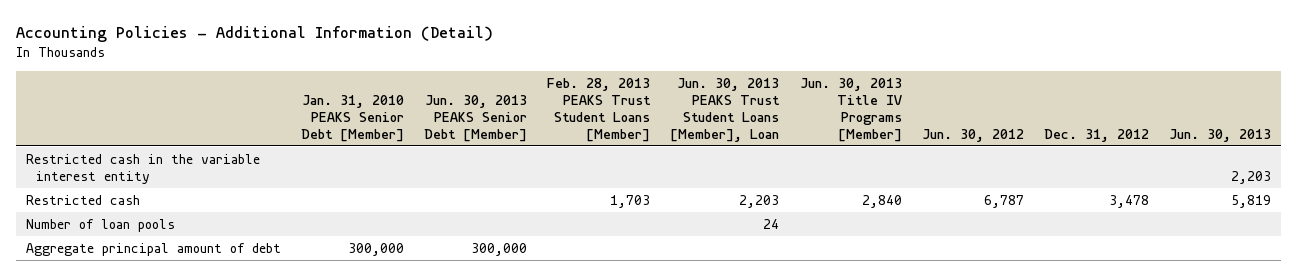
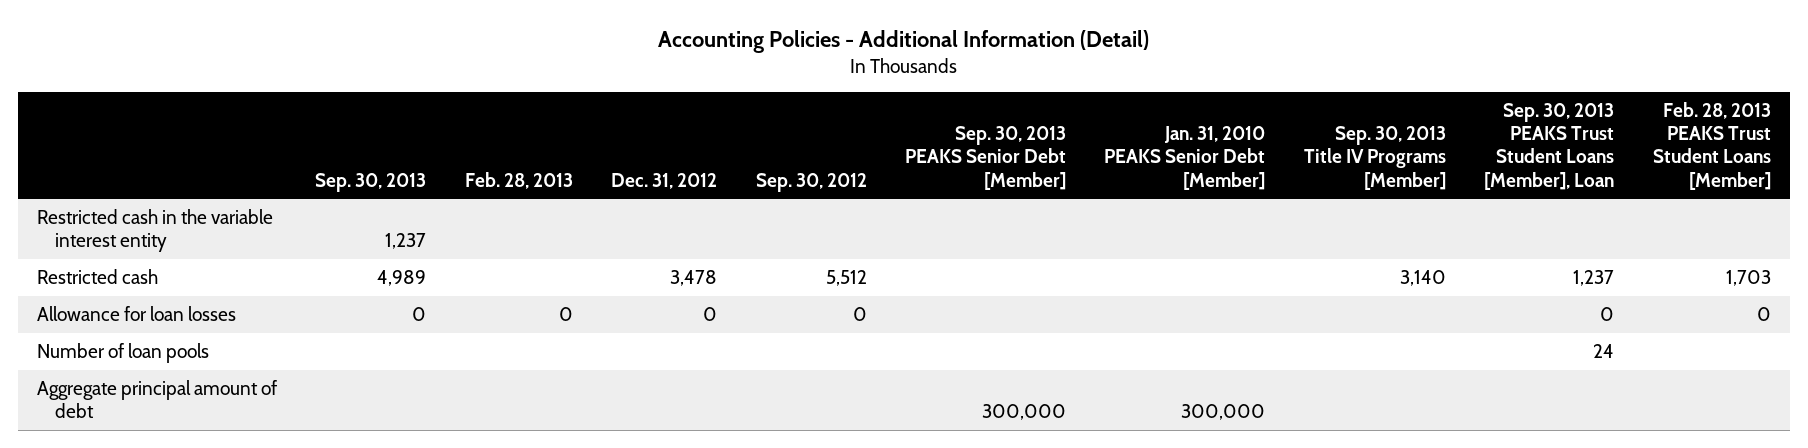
- | Jan. 31, 2010 PEAKS Senior Debt [Member] | Jun. 30, 2013 PEAKS Senior Debt [Member] | Feb. 28, 2013 PEAKS Trust Student Loans [Member] | Jun. 30, 2013 PEAKS Trust Student Loans [Member], Loan | Jun. 30, 2013 Title IV Programs [Member] | Jun. 30, 2012 | Dec. 31, 2012 | Jun. 30, 2013
+ | Sep. 30, 2013 | Feb. 28, 2013 | Dec. 31, 2012 | Sep. 30, 2012 | Sep. 30, 2013 PEAKS Senior Debt [Member] | Jan. 31, 2010 PEAKS Senior Debt [Member] | Sep. 30, 2013 Title IV Programs [Member] | Sep. 30, 2013 PEAKS Trust Student Loans [Member], Loan | Feb. 28, 2013 PEAKS Trust Student Loans [Member]
+ Allowance for loan losses | 0 | 0 | 0 | 0 | | | | 0 | 0

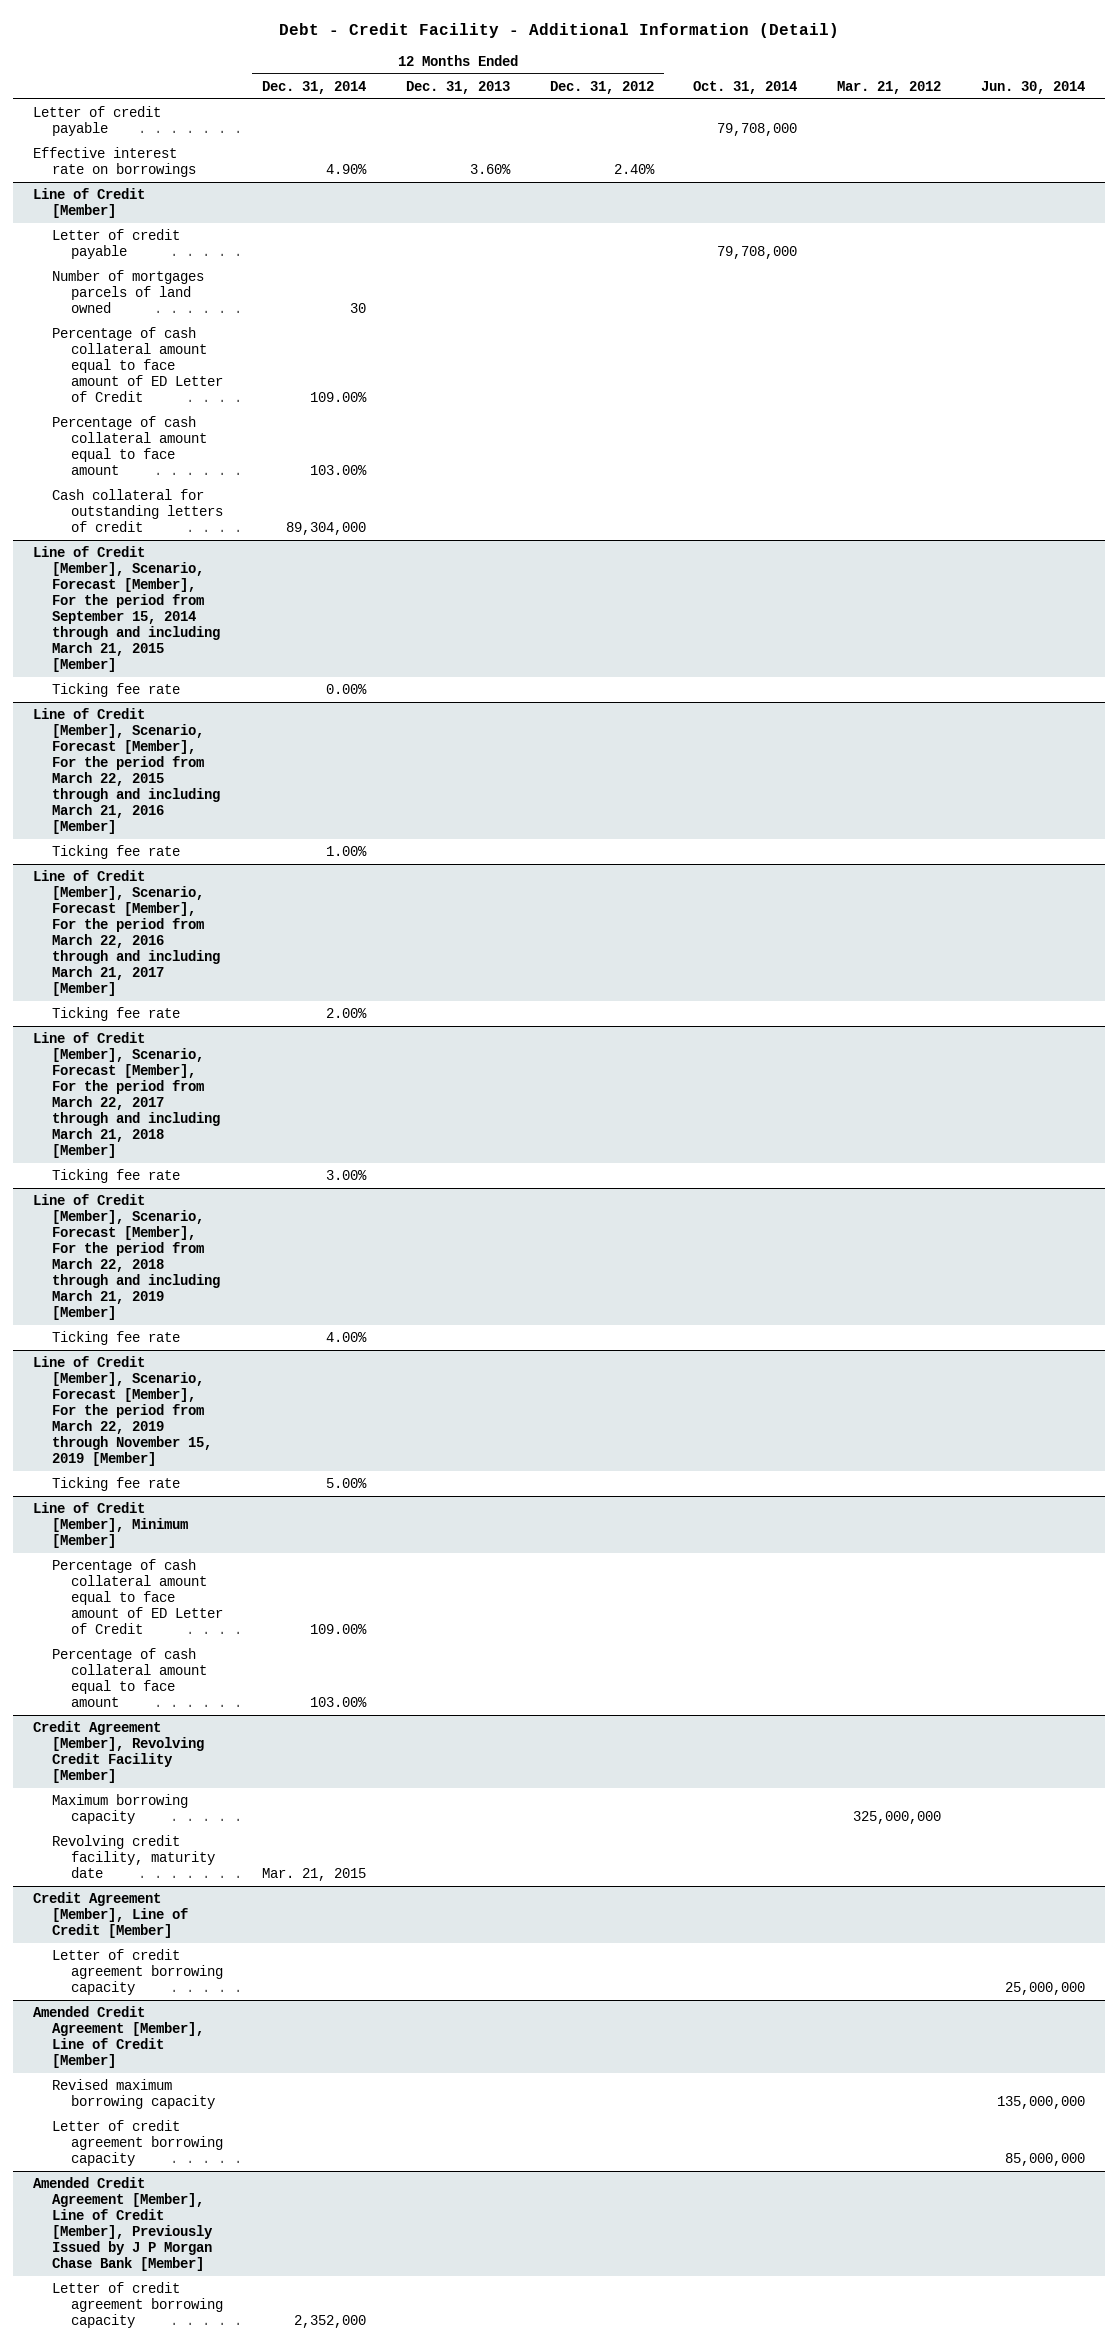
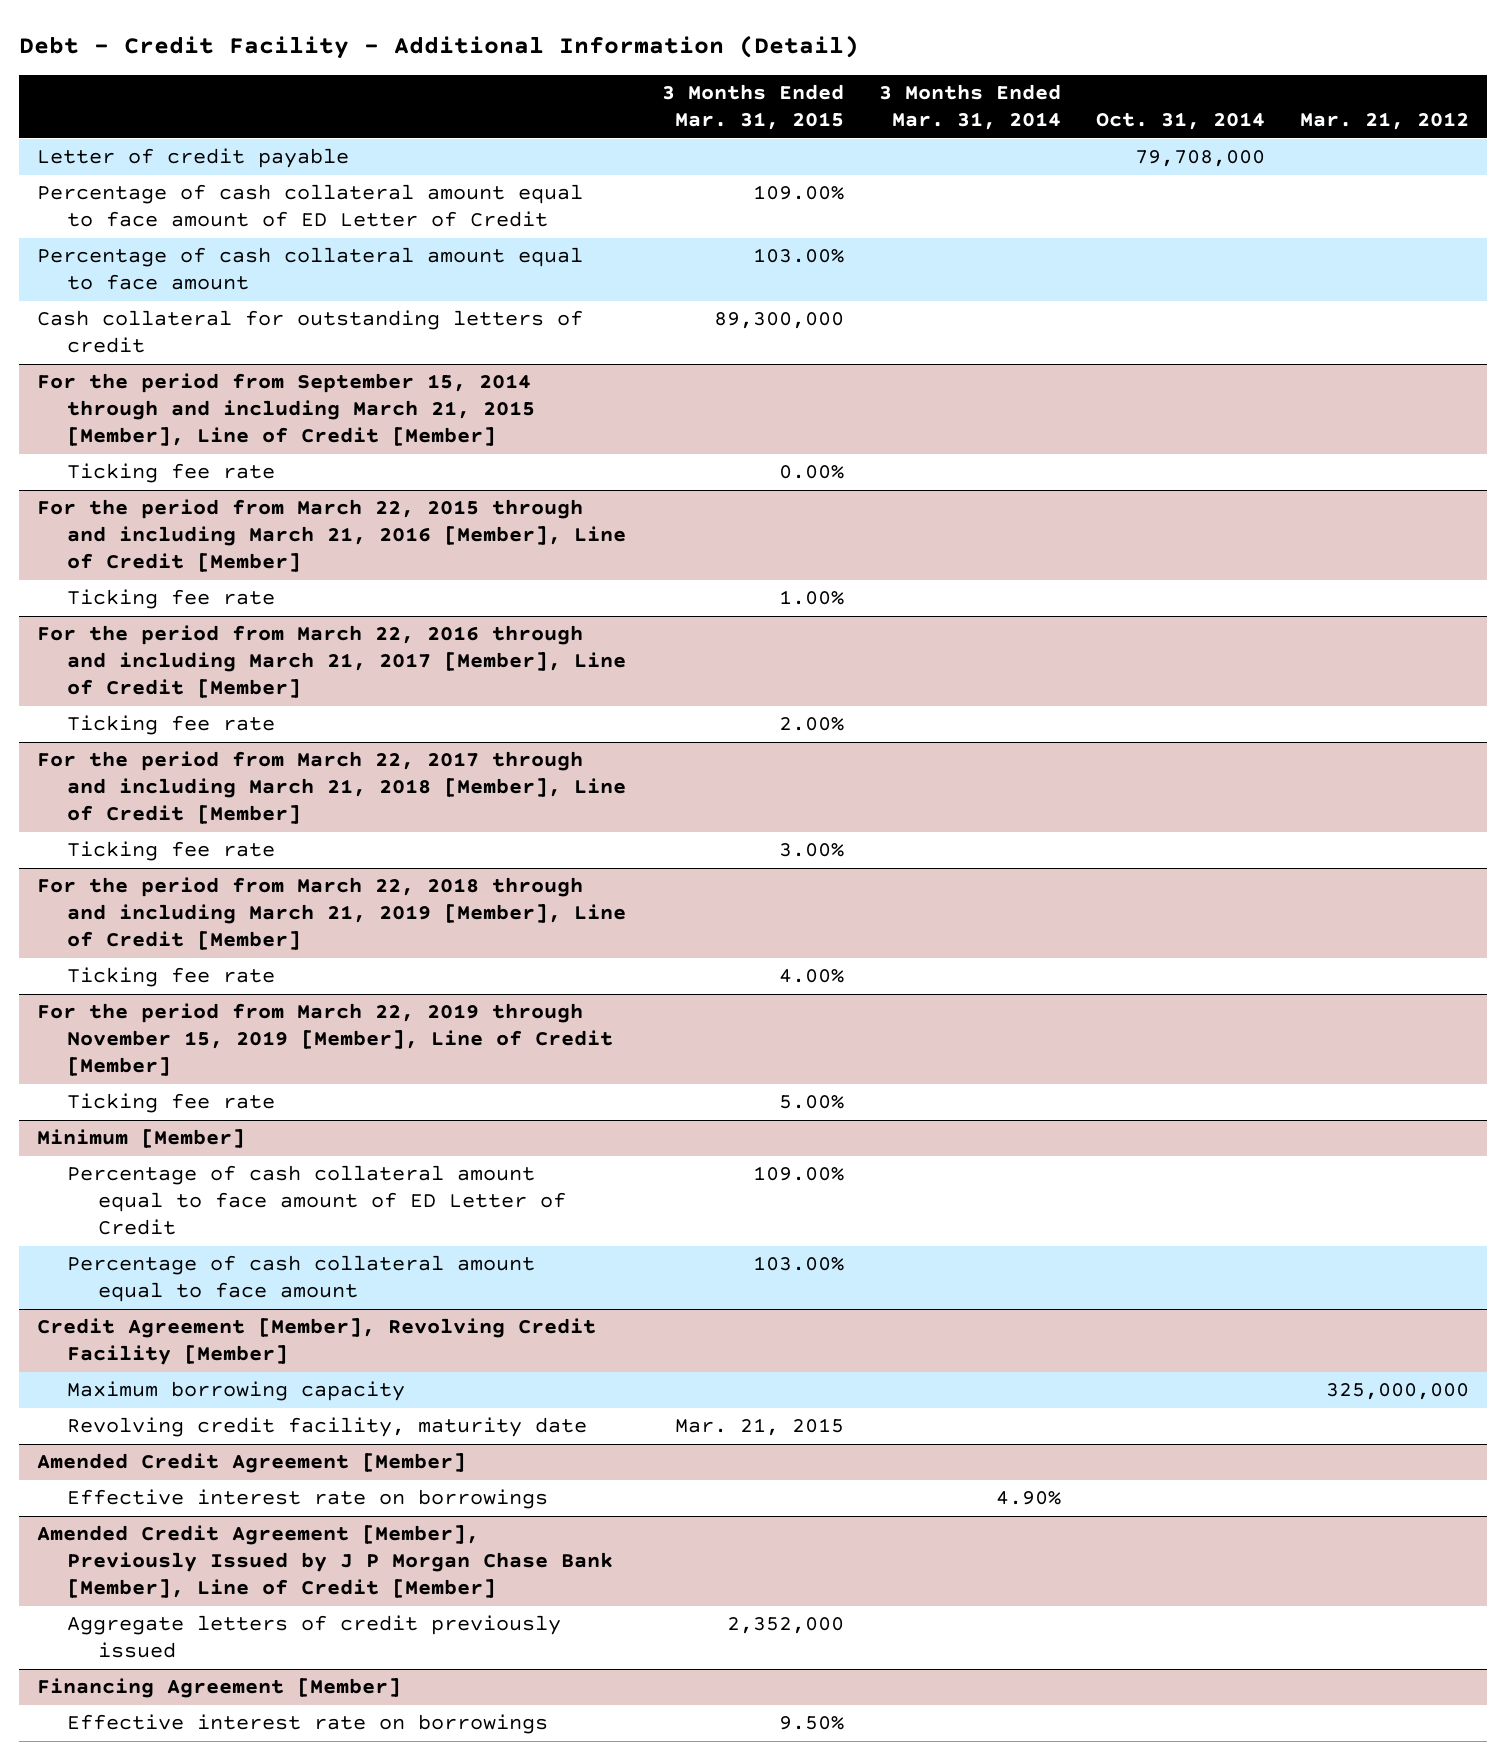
- | 12 Months Ended Dec. 31, 2014 | 12 Months Ended Dec. 31, 2013 | 12 Months Ended Dec. 31, 2012 | Oct. 31, 2014 | Mar. 21, 2012 | Jun. 30, 2014
+ | 3 Months Ended Mar. 31, 2015 | 3 Months Ended Mar. 31, 2014 | Oct. 31, 2014 | Mar. 21, 2012
- Effective interest rate on borrowings | 4.90% | 3.60% | 2.40% | | |
- Line of Credit [Member]
- Letter of credit payable | | | | 79,708,000 | |
- Number of mortgages parcels of land owned | 30 | | | | |
- Percentage of cash collateral amount equal to face amount of ED Letter of Credit | 109.00% | | | | |
- Percentage of cash collateral amount equal to face amount | 103.00% | | | | |
- Cash collateral for outstanding letters of credit | 89,304,000 | | | | |
- Line of Credit [Member], Scenario, Forecast [Member], For the period from September 15, 2014 through and including March 21, 2015 [Member]
+ Percentage of cash collateral amount equal to face amount of ED Letter of Credit | 109.00% | | |
+ Percentage of cash collateral amount equal to face amount | 103.00% | | |
+ Cash collateral for outstanding letters of credit | 89,300,000 | | |
+ For the period from September 15, 2014 through and including March 21, 2015 [Member], Line of Credit [Member]
- Line of Credit [Member], Scenario, Forecast [Member], For the period from March 22, 2015 through and including March 21, 2016 [Member]
+ For the period from March 22, 2015 through and including March 21, 2016 [Member], Line of Credit [Member]
- Line of Credit [Member], Scenario, Forecast [Member], For the period from March 22, 2016 through and including March 21, 2017 [Member]
+ For the period from March 22, 2016 through and including March 21, 2017 [Member], Line of Credit [Member]
- Line of Credit [Member], Scenario, Forecast [Member], For the period from March 22, 2017 through and including March 21, 2018 [Member]
+ For the period from March 22, 2017 through and including March 21, 2018 [Member], Line of Credit [Member]
- Line of Credit [Member], Scenario, Forecast [Member], For the period from March 22, 2018 through and including March 21, 2019 [Member]
+ For the period from March 22, 2018 through and including March 21, 2019 [Member], Line of Credit [Member]
- Line of Credit [Member], Scenario, Forecast [Member], For the period from March 22, 2019 through November 15, 2019 [Member]
+ For the period from March 22, 2019 through November 15, 2019 [Member], Line of Credit [Member]
- Line of Credit [Member], Minimum [Member]
+ Minimum [Member]
- Credit Agreement [Member], Line of Credit [Member]
- Letter of credit agreement borrowing capacity | | | | | | 25,000,000
- Amended Credit Agreement [Member], Line of Credit [Member]
- Revised maximum borrowing capacity | | | | | | 135,000,000
- Letter of credit agreement borrowing capacity | | | | | | 85,000,000
- Amended Credit Agreement [Member], Line of Credit [Member], Previously Issued by J P Morgan Chase Bank [Member]
- Letter of credit agreement borrowing capacity | 2,352,000 | | | | |
+ Amended Credit Agreement [Member]
+ Effective interest rate on borrowings | | 4.90% | |
+ Amended Credit Agreement [Member], Previously Issued by J P Morgan Chase Bank [Member], Line of Credit [Member]
+ Aggregate letters of credit previously issued | 2,352,000 | | |
+ Financing Agreement [Member]
+ Effective interest rate on borrowings | 9.50% | | |

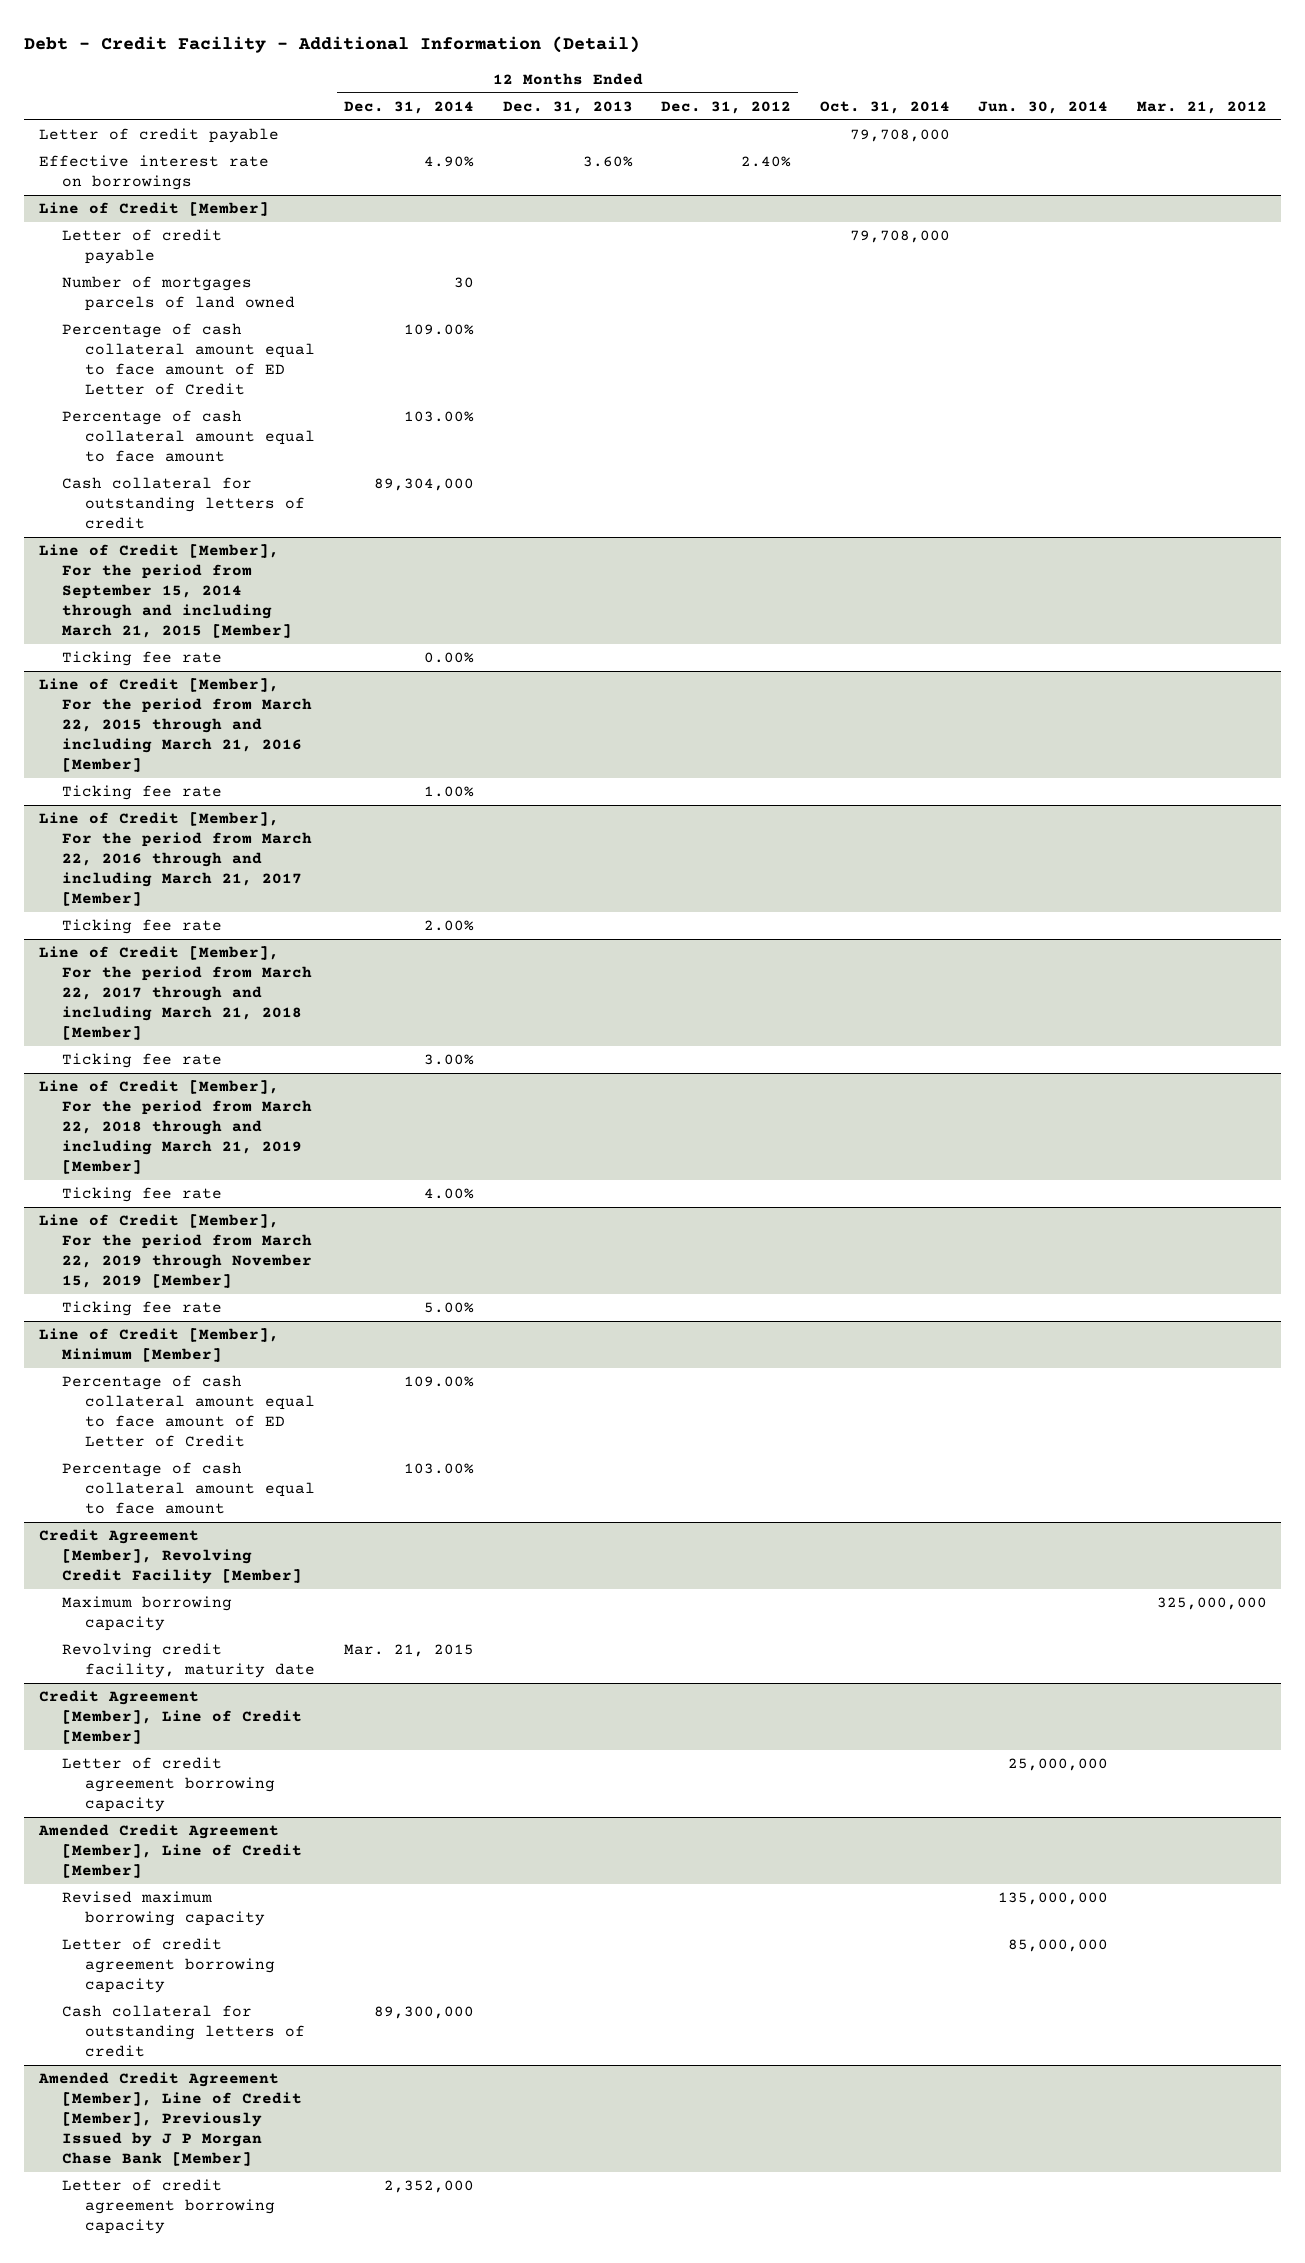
- | 3 Months Ended Mar. 31, 2015 | 3 Months Ended Mar. 31, 2014 | Oct. 31, 2014 | Mar. 21, 2012
+ | 12 Months Ended Dec. 31, 2014 | 12 Months Ended Dec. 31, 2013 | 12 Months Ended Dec. 31, 2012 | Oct. 31, 2014 | Jun. 30, 2014 | Mar. 21, 2012
- Percentage of cash collateral amount equal to face amount of ED Letter of Credit | 109.00% | | |
- Percentage of cash collateral amount equal to face amount | 103.00% | | |
- Cash collateral for outstanding letters of credit | 89,300,000 | | |
- For the period from September 15, 2014 through and including March 21, 2015 [Member], Line of Credit [Member]
+ Effective interest rate on borrowings | 4.90% | 3.60% | 2.40% | | |
+ Line of Credit [Member]
+ Letter of credit payable | | | | 79,708,000 | |
+ Number of mortgages parcels of land owned | 30 | | | | |
+ Percentage of cash collateral amount equal to face amount of ED Letter of Credit | 109.00% | | | | |
+ Percentage of cash collateral amount equal to face amount | 103.00% | | | | |
+ Cash collateral for outstanding letters of credit | 89,304,000 | | | | |
+ Line of Credit [Member], For the period from September 15, 2014 through and including March 21, 2015 [Member]
- For the period from March 22, 2015 through and including March 21, 2016 [Member], Line of Credit [Member]
+ Line of Credit [Member], For the period from March 22, 2015 through and including March 21, 2016 [Member]
- For the period from March 22, 2016 through and including March 21, 2017 [Member], Line of Credit [Member]
+ Line of Credit [Member], For the period from March 22, 2016 through and including March 21, 2017 [Member]
- For the period from March 22, 2017 through and including March 21, 2018 [Member], Line of Credit [Member]
+ Line of Credit [Member], For the period from March 22, 2017 through and including March 21, 2018 [Member]
- For the period from March 22, 2018 through and including March 21, 2019 [Member], Line of Credit [Member]
+ Line of Credit [Member], For the period from March 22, 2018 through and including March 21, 2019 [Member]
- For the period from March 22, 2019 through November 15, 2019 [Member], Line of Credit [Member]
+ Line of Credit [Member], For the period from March 22, 2019 through November 15, 2019 [Member]
- Minimum [Member]
+ Line of Credit [Member], Minimum [Member]
- Amended Credit Agreement [Member]
- Effective interest rate on borrowings | | 4.90% | |
- Amended Credit Agreement [Member], Previously Issued by J P Morgan Chase Bank [Member], Line of Credit [Member]
- Aggregate letters of credit previously issued | 2,352,000 | | |
- Financing Agreement [Member]
- Effective interest rate on borrowings | 9.50% | | |
+ Credit Agreement [Member], Line of Credit [Member]
+ Letter of credit agreement borrowing capacity | | | | | 25,000,000 |
+ Amended Credit Agreement [Member], Line of Credit [Member]
+ Revised maximum borrowing capacity | | | | | 135,000,000 |
+ Letter of credit agreement borrowing capacity | | | | | 85,000,000 |
+ Cash collateral for outstanding letters of credit | 89,300,000 | | | | |
+ Amended Credit Agreement [Member], Line of Credit [Member], Previously Issued by J P Morgan Chase Bank [Member]
+ Letter of credit agreement borrowing capacity | 2,352,000 | | | | |

